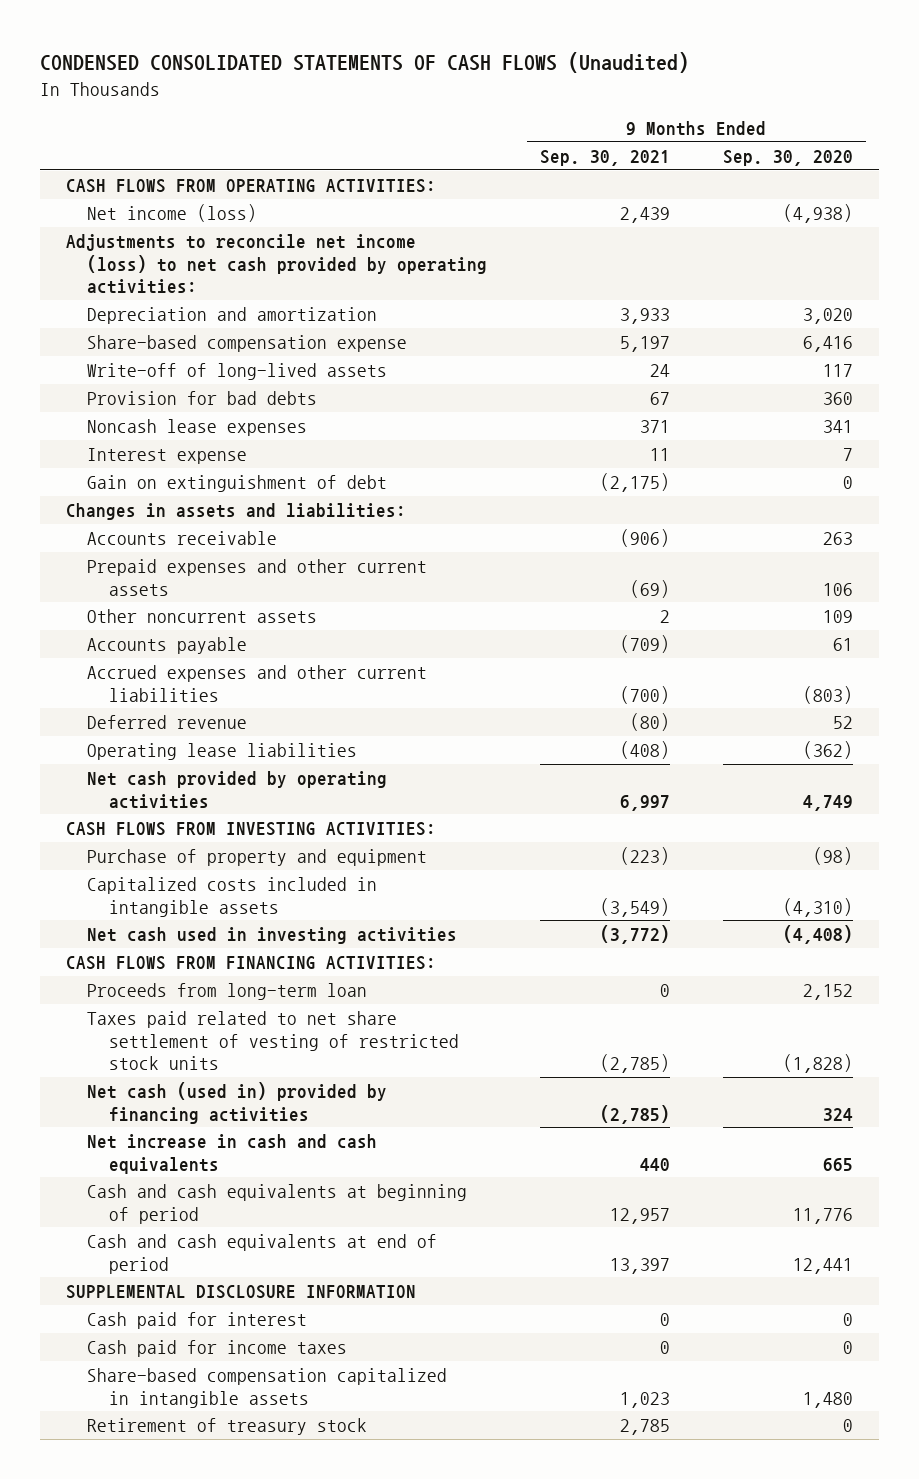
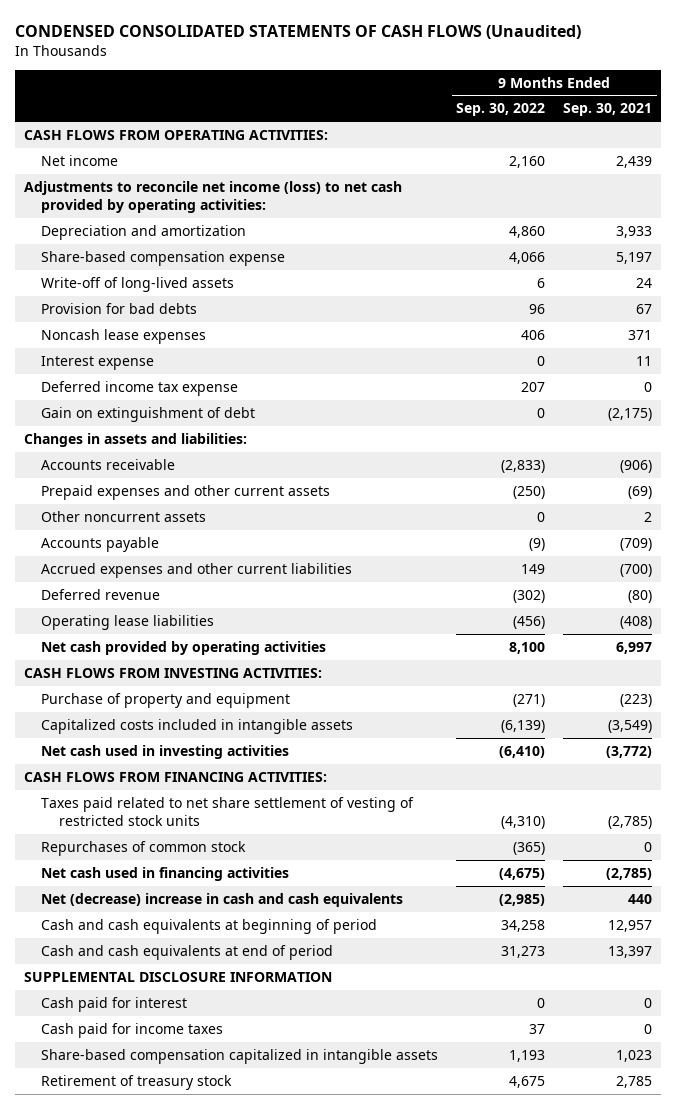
- | 9 Months Ended Sep. 30, 2021 | 9 Months Ended Sep. 30, 2020
+ | 9 Months Ended Sep. 30, 2022 | 9 Months Ended Sep. 30, 2021
- Net income (loss) | 2,439 | (4,938)
+ Net income | 2,160 | 2,439
+ Deferred income tax expense | 207 | 0
- Proceeds from long-term loan | 0 | 2,152
- Net cash (used in) provided by financing activities | (2,785) | 324
- Net increase in cash and cash equivalents | 440 | 665
+ Repurchases of common stock | (365) | 0
+ Net cash used in financing activities | (4,675) | (2,785)
+ Net (decrease) increase in cash and cash equivalents | (2,985) | 440

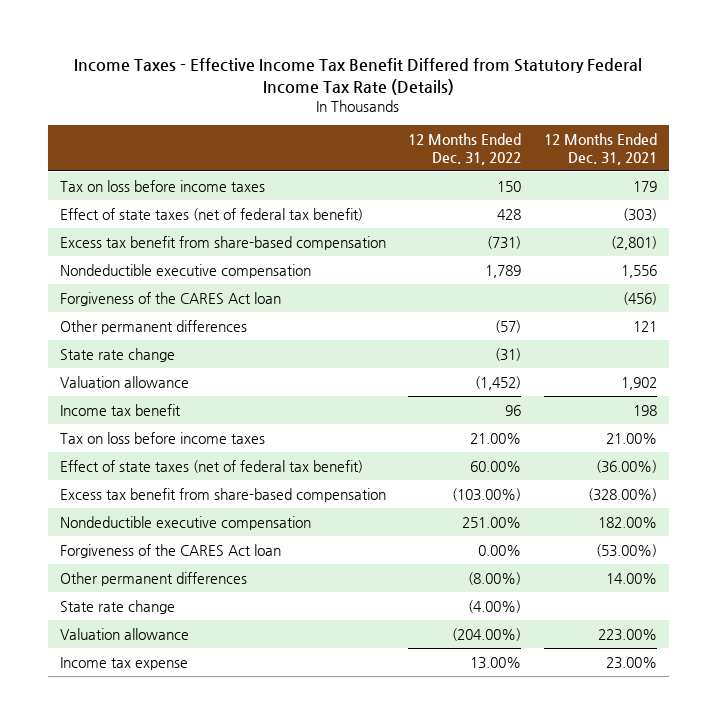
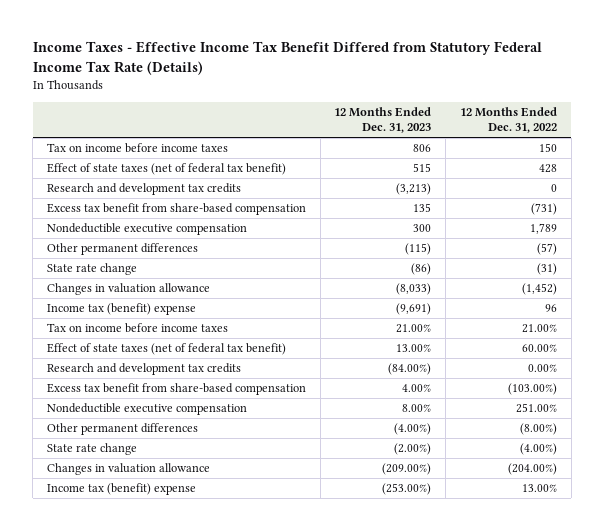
- | 12 Months Ended Dec. 31, 2022 | 12 Months Ended Dec. 31, 2021
+ | 12 Months Ended Dec. 31, 2023 | 12 Months Ended Dec. 31, 2022
- Tax on loss before income taxes | 150 | 179
+ Tax on income before income taxes | 806 | 150
+ Research and development tax credits | (3,213) | 0
- Forgiveness of the CARES Act loan | | (456)
- Valuation allowance | (1,452) | 1,902
- Income tax benefit | 96 | 198
- Tax on loss before income taxes | 21.00% | 21.00%
+ Changes in valuation allowance | (8,033) | (1,452)
+ Income tax (benefit) expense | (9,691) | 96
+ Tax on income before income taxes | 21.00% | 21.00%
+ Research and development tax credits | (84.00%) | 0.00%
- Forgiveness of the CARES Act loan | 0.00% | (53.00%)
- Valuation allowance | (204.00%) | 223.00%
- Income tax expense | 13.00% | 23.00%
+ Changes in valuation allowance | (209.00%) | (204.00%)
+ Income tax (benefit) expense | (253.00%) | 13.00%

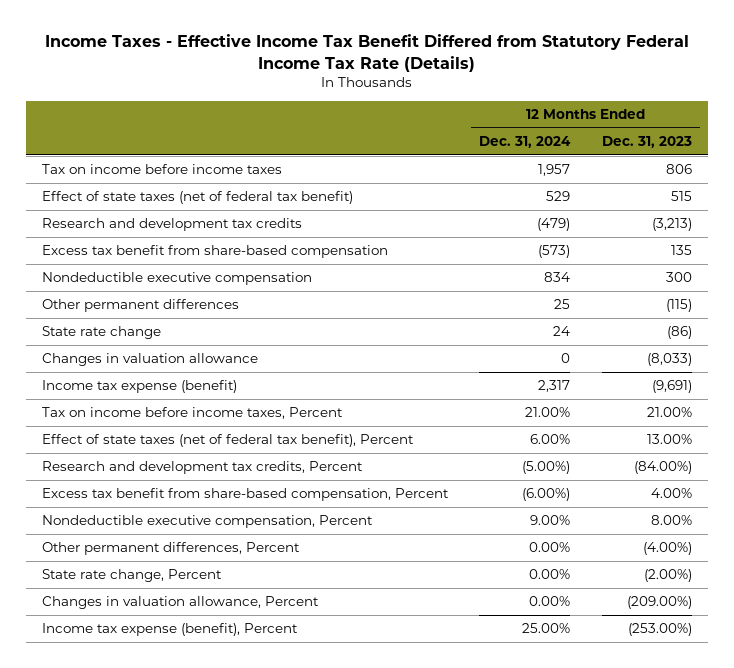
- | 12 Months Ended Dec. 31, 2023 | 12 Months Ended Dec. 31, 2022
+ | 12 Months Ended Dec. 31, 2024 | 12 Months Ended Dec. 31, 2023
- Income tax (benefit) expense | (9,691) | 96
- Tax on income before income taxes | 21.00% | 21.00%
- Effect of state taxes (net of federal tax benefit) | 13.00% | 60.00%
- Research and development tax credits | (84.00%) | 0.00%
- Excess tax benefit from share-based compensation | 4.00% | (103.00%)
- Nondeductible executive compensation | 8.00% | 251.00%
- Other permanent differences | (4.00%) | (8.00%)
- State rate change | (2.00%) | (4.00%)
- Changes in valuation allowance | (209.00%) | (204.00%)
- Income tax (benefit) expense | (253.00%) | 13.00%
+ Income tax expense (benefit) | 2,317 | (9,691)
+ Tax on income before income taxes, Percent | 21.00% | 21.00%
+ Effect of state taxes (net of federal tax benefit), Percent | 6.00% | 13.00%
+ Research and development tax credits, Percent | (5.00%) | (84.00%)
+ Excess tax benefit from share-based compensation, Percent | (6.00%) | 4.00%
+ Nondeductible executive compensation, Percent | 9.00% | 8.00%
+ Other permanent differences, Percent | 0.00% | (4.00%)
+ State rate change, Percent | 0.00% | (2.00%)
+ Changes in valuation allowance, Percent | 0.00% | (209.00%)
+ Income tax expense (benefit), Percent | 25.00% | (253.00%)

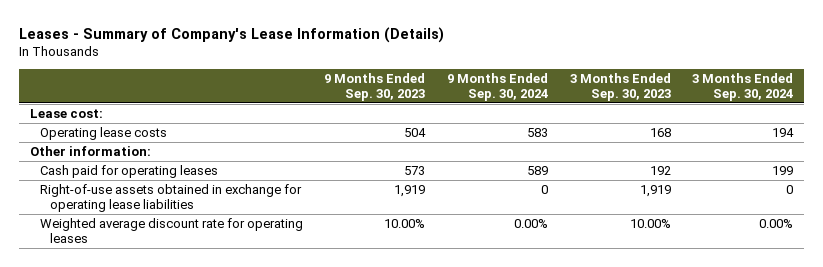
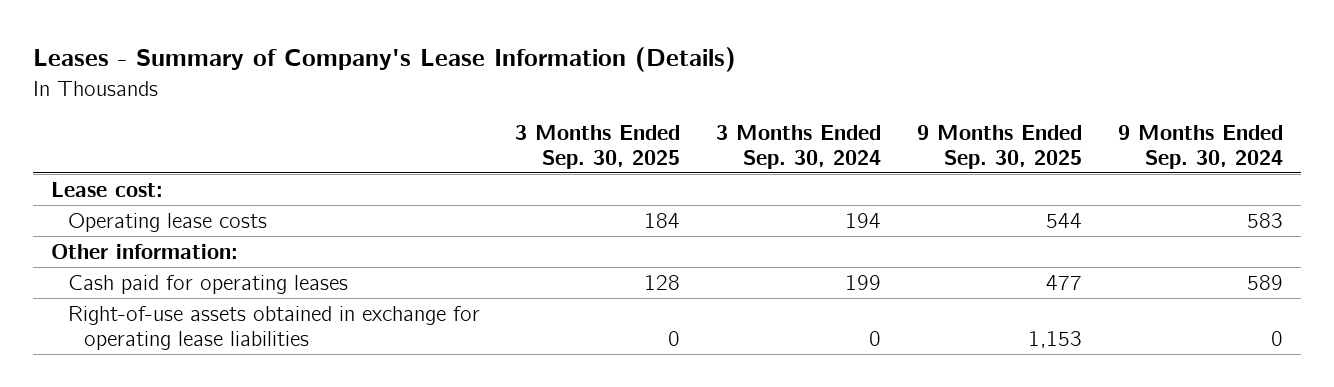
- | 9 Months Ended Sep. 30, 2023 | 9 Months Ended Sep. 30, 2024 | 3 Months Ended Sep. 30, 2023 | 3 Months Ended Sep. 30, 2024
+ | 3 Months Ended Sep. 30, 2025 | 3 Months Ended Sep. 30, 2024 | 9 Months Ended Sep. 30, 2025 | 9 Months Ended Sep. 30, 2024
- Weighted average discount rate for operating leases | 10.00% | 0.00% | 10.00% | 0.00%

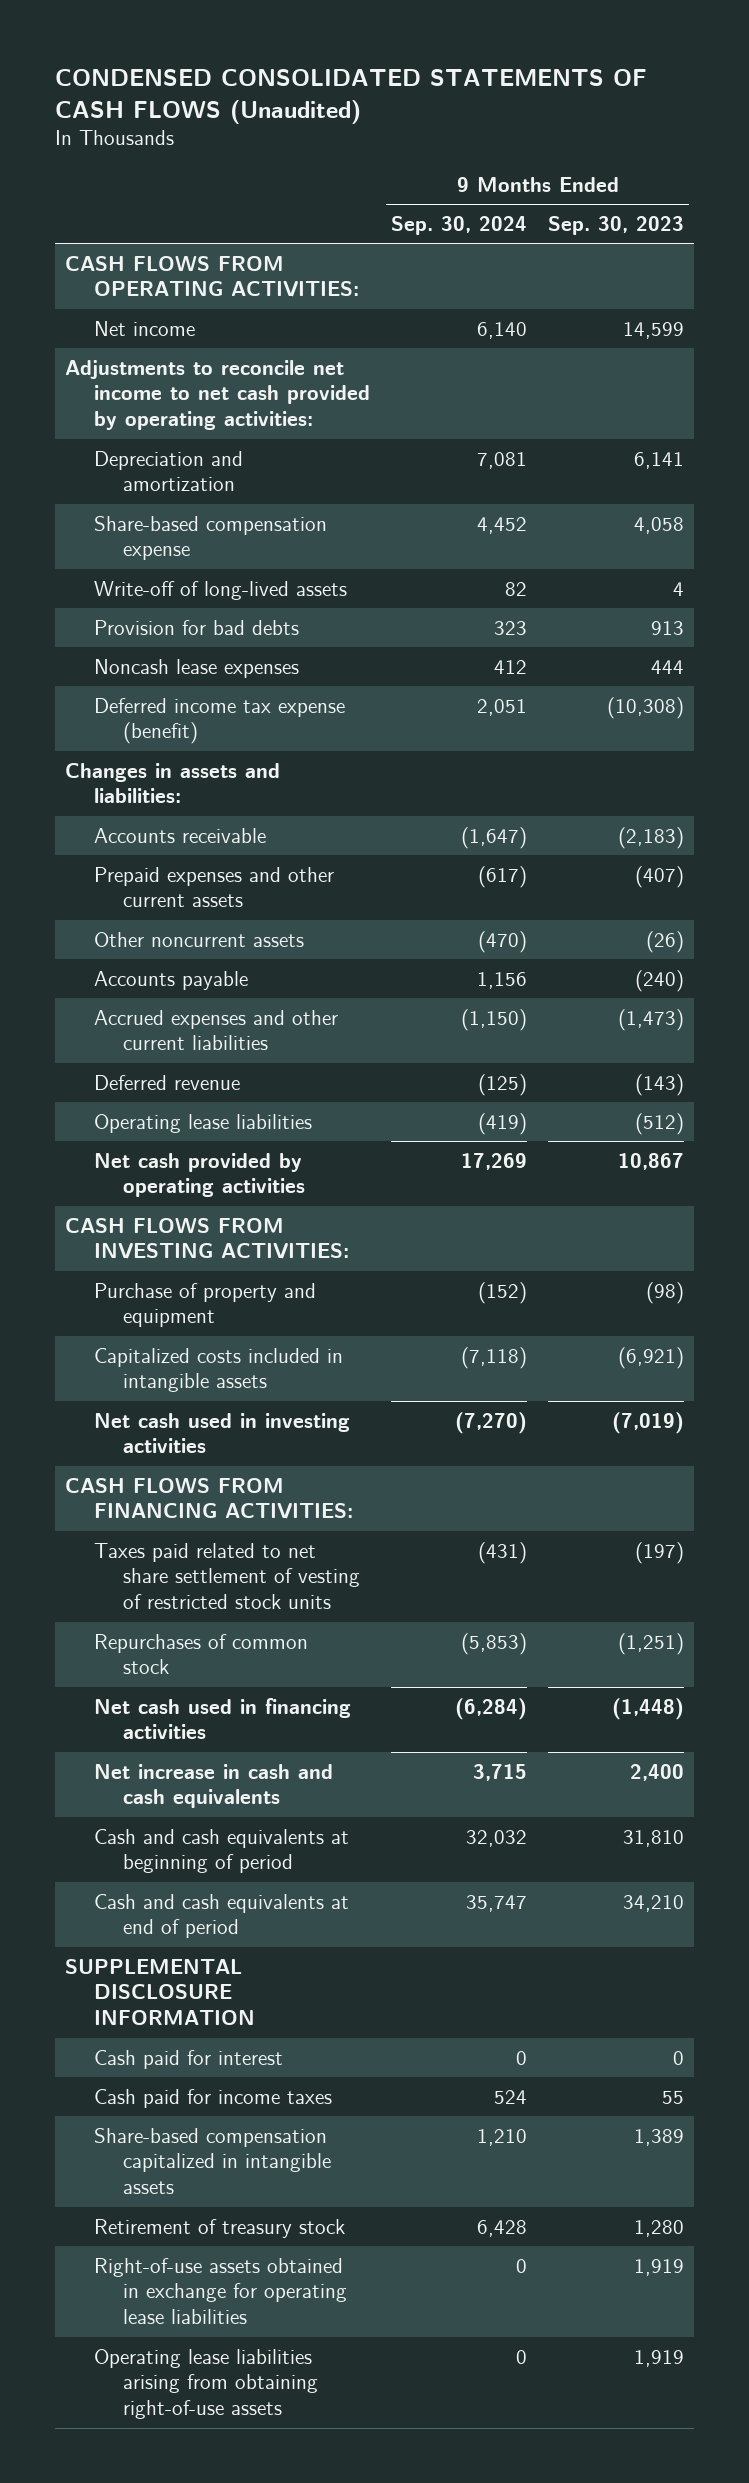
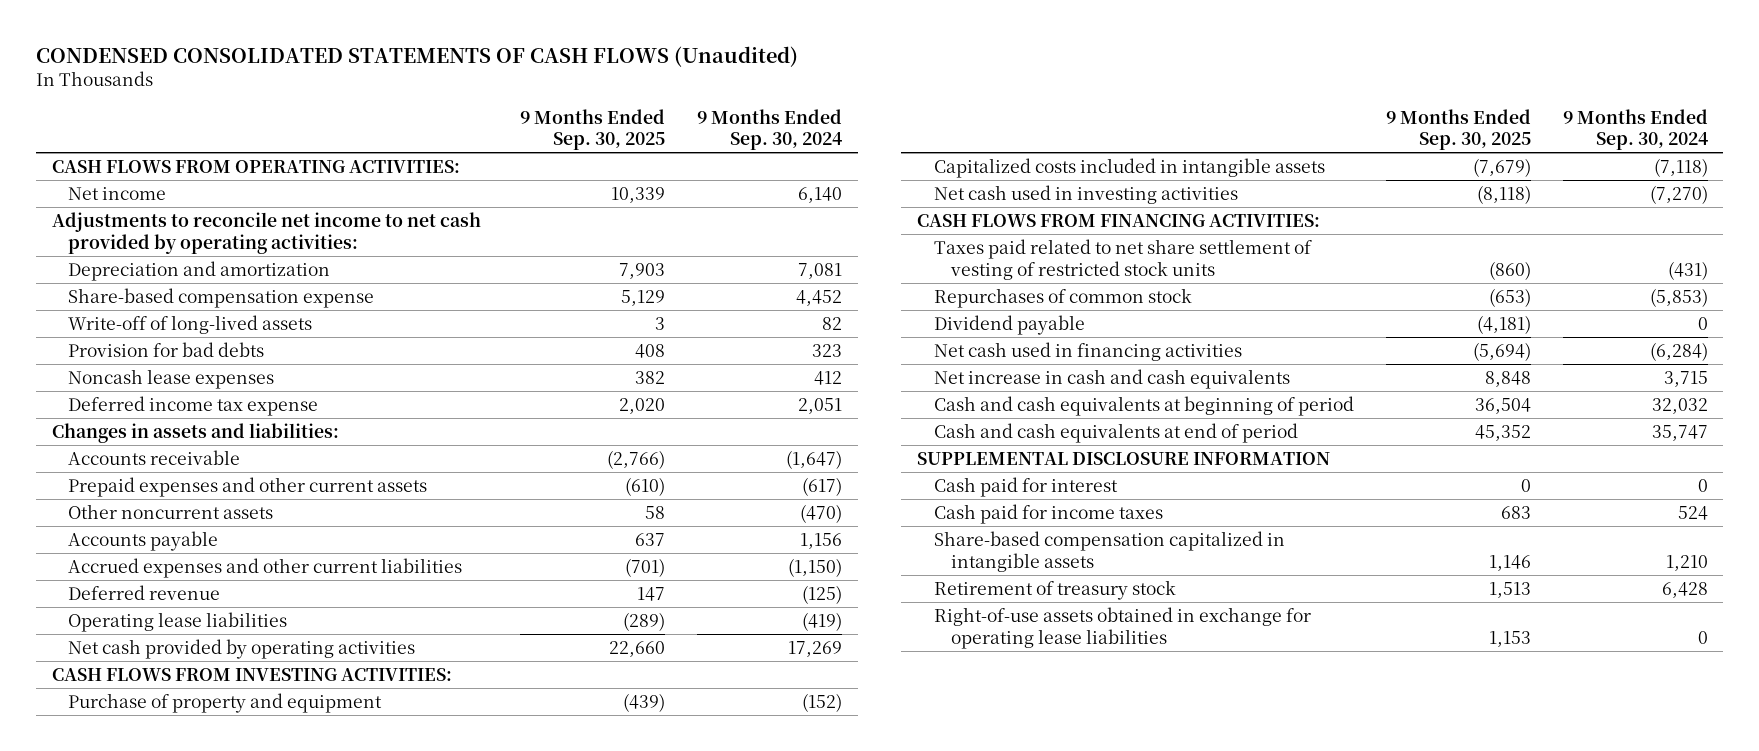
- | 9 Months Ended Sep. 30, 2024 | 9 Months Ended Sep. 30, 2023
+ | 9 Months Ended Sep. 30, 2025 | 9 Months Ended Sep. 30, 2024
- Deferred income tax expense (benefit) | 2,051 | (10,308)
+ Deferred income tax expense | 2,020 | 2,051
+ Dividend payable | (4,181) | 0
- Operating lease liabilities arising from obtaining right-of-use assets | 0 | 1,919

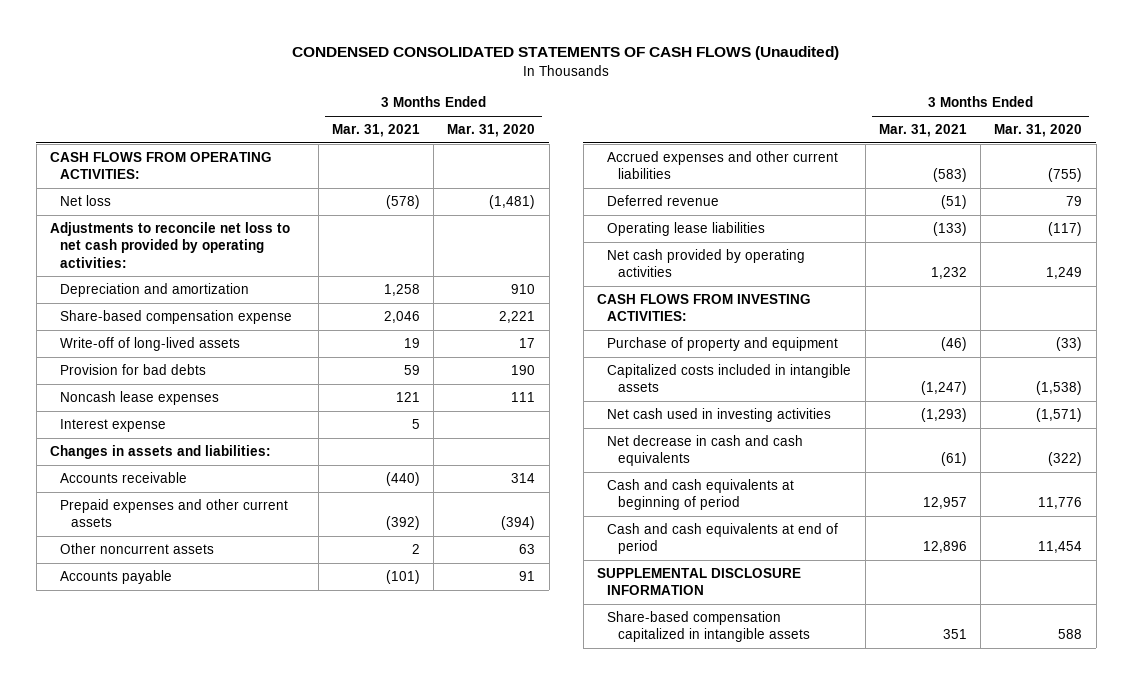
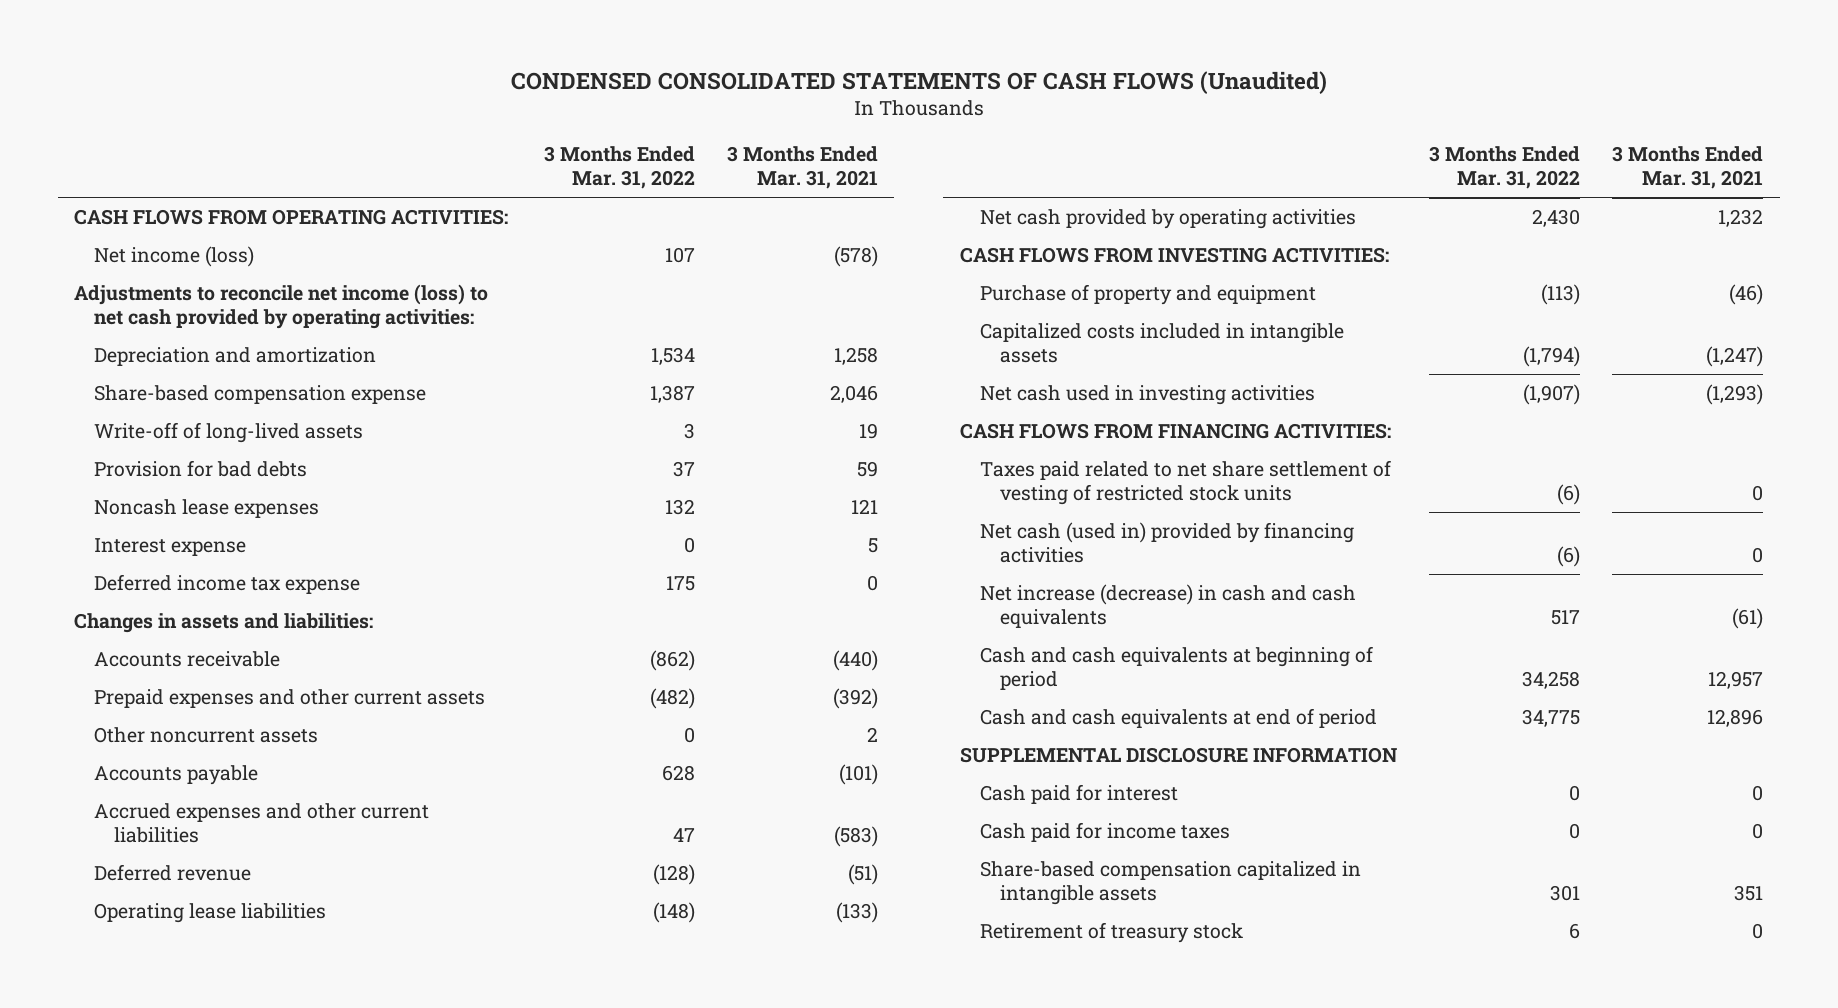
- | 3 Months Ended Mar. 31, 2021 | 3 Months Ended Mar. 31, 2020
+ | 3 Months Ended Mar. 31, 2022 | 3 Months Ended Mar. 31, 2021
- Net loss | (578) | (1,481)
- Adjustments to reconcile net loss to net cash provided by operating activities:
+ Net income (loss) | 107 | (578)
+ Adjustments to reconcile net income (loss) to net cash provided by operating activities:
+ Deferred income tax expense | 175 | 0
- Net decrease in cash and cash equivalents | (61) | (322)
+ CASH FLOWS FROM FINANCING ACTIVITIES:
+ Taxes paid related to net share settlement of vesting of restricted stock units | (6) | 0
+ Net cash (used in) provided by financing activities | (6) | 0
+ Net increase (decrease) in cash and cash equivalents | 517 | (61)
+ Cash paid for interest | 0 | 0
+ Cash paid for income taxes | 0 | 0
+ Retirement of treasury stock | 6 | 0

